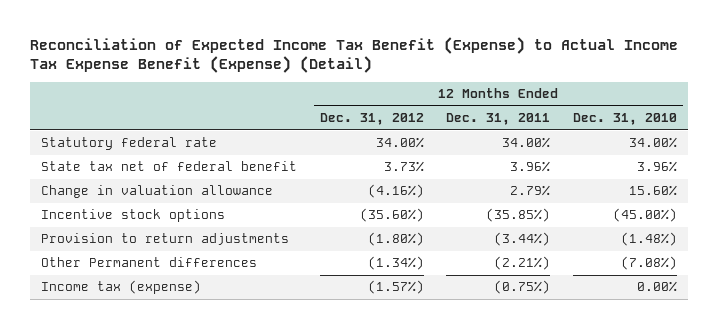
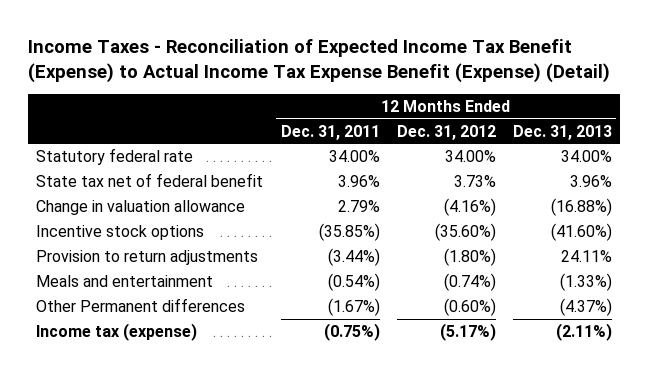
- Reconciliation of Expected Income Tax Benefit (Expense) to Actual Income Tax Expense Benefit (Expense) (Detail)
+ Income Taxes - Reconciliation of Expected Income Tax Benefit (Expense) to Actual Income Tax Expense Benefit (Expense) (Detail)
- | 12 Months Ended Dec. 31, 2012 | 12 Months Ended Dec. 31, 2011 | 12 Months Ended Dec. 31, 2010
+ | 12 Months Ended Dec. 31, 2011 | 12 Months Ended Dec. 31, 2012 | 12 Months Ended Dec. 31, 2013
- Other Permanent differences | (1.34%) | (2.21%) | (7.08%)
- Income tax (expense) | (1.57%) | (0.75%) | 0.00%
+ Meals and entertainment | (0.54%) | (0.74%) | (1.33%)
+ Other Permanent differences | (1.67%) | (0.60%) | (4.37%)
+ Income tax (expense) | (0.75%) | (5.17%) | (2.11%)

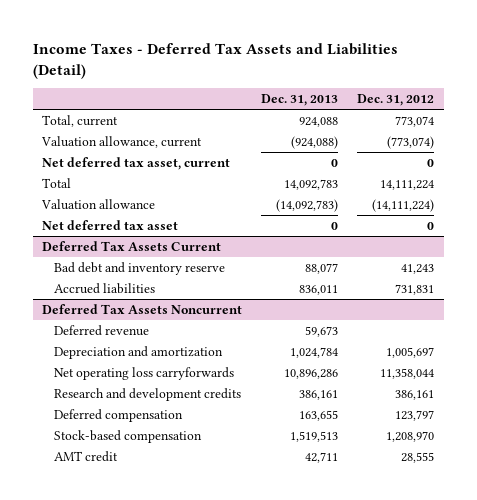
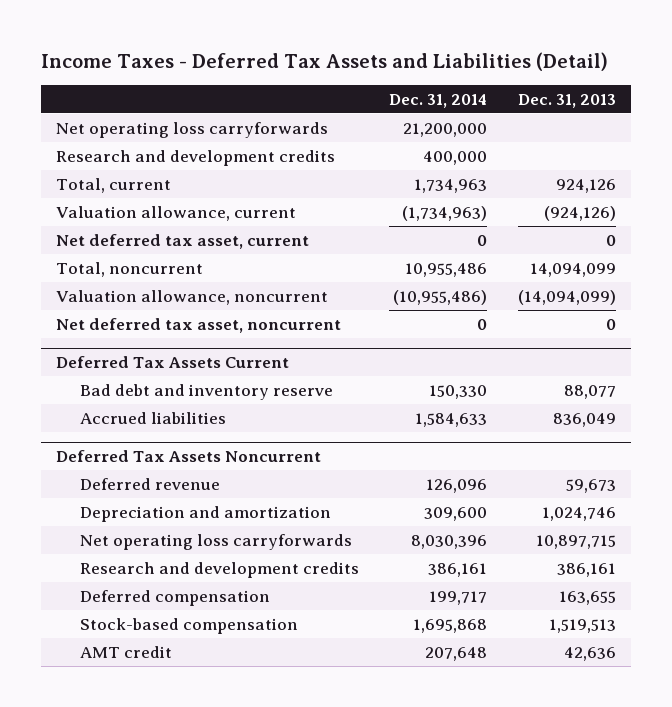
- | Dec. 31, 2013 | Dec. 31, 2012
+ | Dec. 31, 2014 | Dec. 31, 2013
- Total, current | 924,088 | 773,074
- Valuation allowance, current | (924,088) | (773,074)
+ Net operating loss carryforwards | 21,200,000 |
+ Research and development credits | 400,000 |
+ Total, current | 1,734,963 | 924,126
+ Valuation allowance, current | (1,734,963) | (924,126)
- Total | 14,092,783 | 14,111,224
- Valuation allowance | (14,092,783) | (14,111,224)
- Net deferred tax asset | 0 | 0
+ Total, noncurrent | 10,955,486 | 14,094,099
+ Valuation allowance, noncurrent | (10,955,486) | (14,094,099)
+ Net deferred tax asset, noncurrent | 0 | 0
@ Deferred Tax Assets Current
- Accrued liabilities | 836,011 | 731,831
+ Accrued liabilities | 1,584,633 | 836,049
@ Deferred Tax Assets Noncurrent
- Depreciation and amortization | 1,024,784 | 1,005,697
- Net operating loss carryforwards | 10,896,286 | 11,358,044
+ Depreciation and amortization | 309,600 | 1,024,746
+ Net operating loss carryforwards | 8,030,396 | 10,897,715
- AMT credit | 42,711 | 28,555
+ AMT credit | 207,648 | 42,636

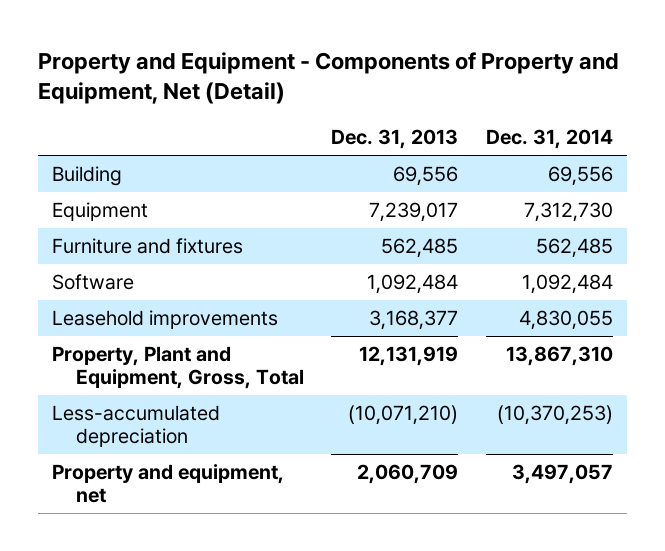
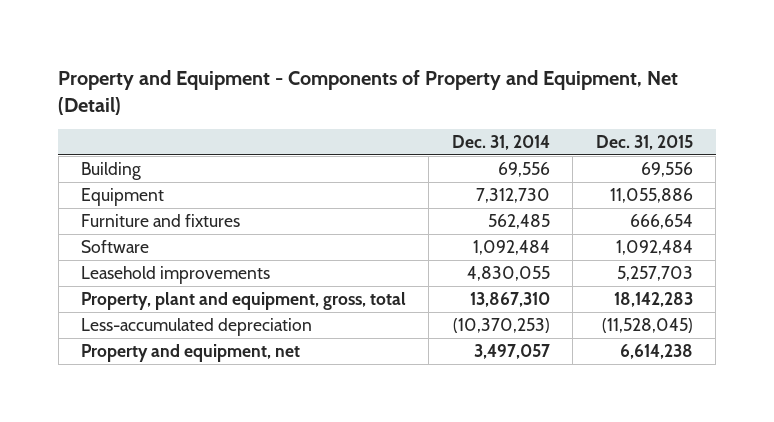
- | Dec. 31, 2013 | Dec. 31, 2014
+ | Dec. 31, 2014 | Dec. 31, 2015
- Property, Plant and Equipment, Gross, Total | 12,131,919 | 13,867,310
+ Property, plant and equipment, gross, total | 13,867,310 | 18,142,283

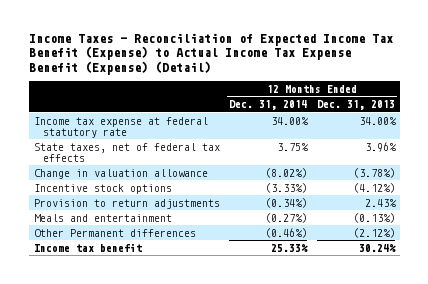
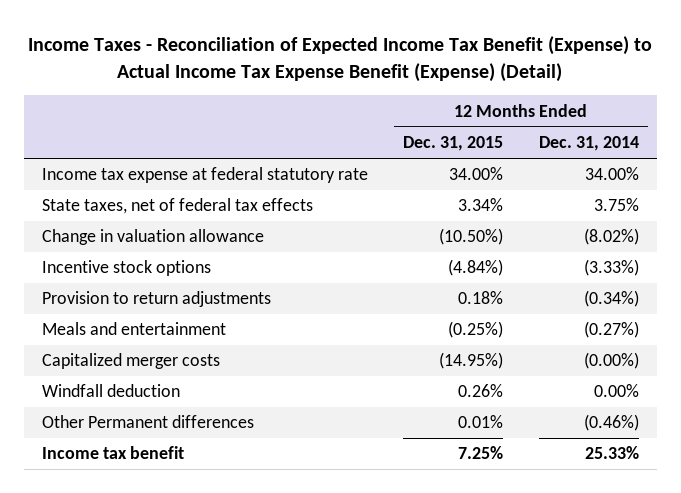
- | 12 Months Ended Dec. 31, 2014 | 12 Months Ended Dec. 31, 2013
+ | 12 Months Ended Dec. 31, 2015 | 12 Months Ended Dec. 31, 2014
+ Capitalized merger costs | (14.95%) | (0.00%)
+ Windfall deduction | 0.26% | 0.00%

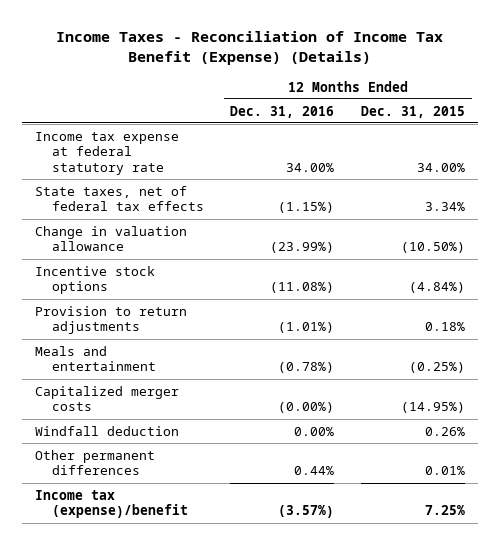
- Income Taxes - Reconciliation of Expected Income Tax Benefit (Expense) to Actual Income Tax Expense Benefit (Expense) (Detail)
+ Income Taxes - Reconciliation of Income Tax Benefit (Expense) (Details)
- | 12 Months Ended Dec. 31, 2015 | 12 Months Ended Dec. 31, 2014
+ | 12 Months Ended Dec. 31, 2016 | 12 Months Ended Dec. 31, 2015
- Other Permanent differences | 0.01% | (0.46%)
- Income tax benefit | 7.25% | 25.33%
+ Other permanent differences | 0.44% | 0.01%
+ Income tax (expense)/benefit | (3.57%) | 7.25%

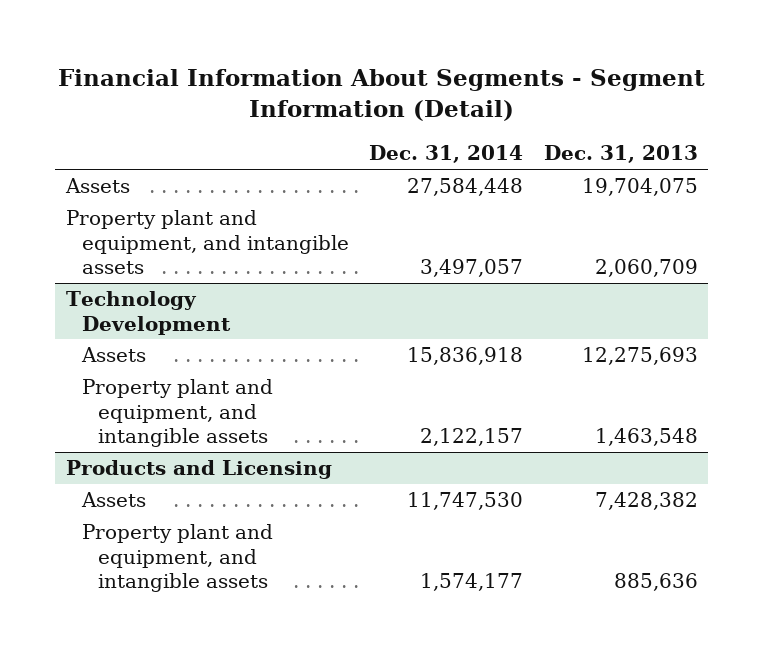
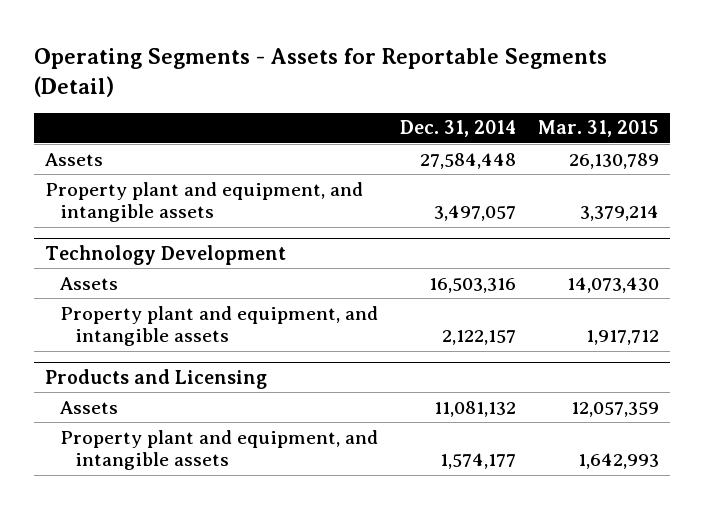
- Financial Information About Segments - Segment Information (Detail)
+ Operating Segments - Assets for Reportable Segments (Detail)
- | Dec. 31, 2014 | Dec. 31, 2013
+ | Dec. 31, 2014 | Mar. 31, 2015
@ Technology Development
- Assets | 15,836,918 | 12,275,693
+ Assets | 16,503,316 | 14,073,430
@ Products and Licensing
- Assets | 11,747,530 | 7,428,382
+ Assets | 11,081,132 | 12,057,359

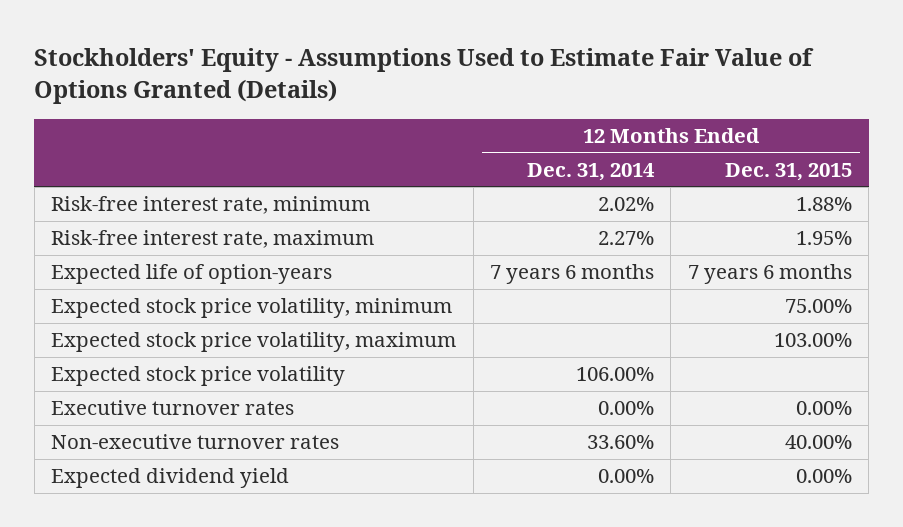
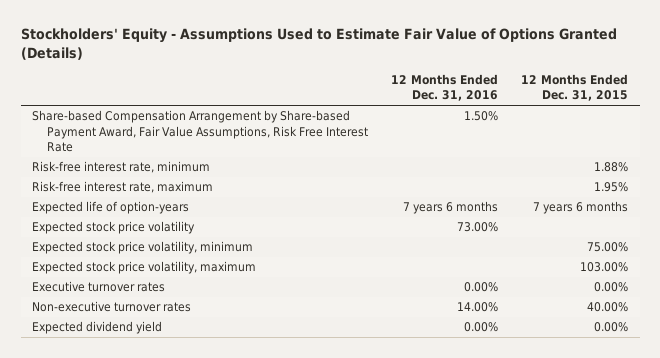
- | 12 Months Ended Dec. 31, 2014 | 12 Months Ended Dec. 31, 2015
+ | 12 Months Ended Dec. 31, 2016 | 12 Months Ended Dec. 31, 2015
+ Share-based Compensation Arrangement by Share-based Payment Award, Fair Value Assumptions, Risk Free Interest Rate | 1.50% |
moved up: Expected stock price volatility | 73.00% |

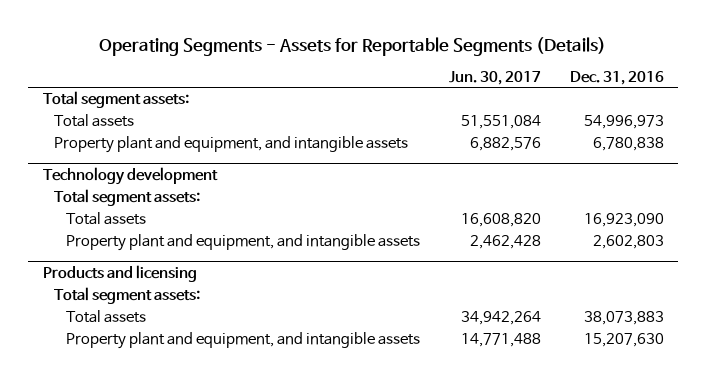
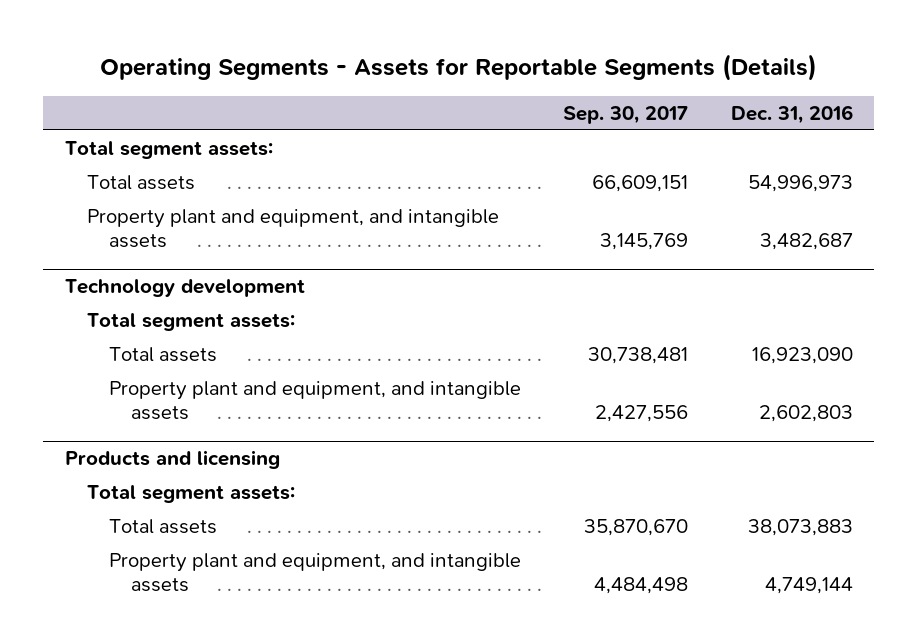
- | Jun. 30, 2017 | Dec. 31, 2016
+ | Sep. 30, 2017 | Dec. 31, 2016
- Property plant and equipment, and intangible assets | 6,882,576 | 6,780,838
+ Property plant and equipment, and intangible assets | 3,145,769 | 3,482,687
@ Products and licensing
- Property plant and equipment, and intangible assets | 14,771,488 | 15,207,630
+ Property plant and equipment, and intangible assets | 4,484,498 | 4,749,144

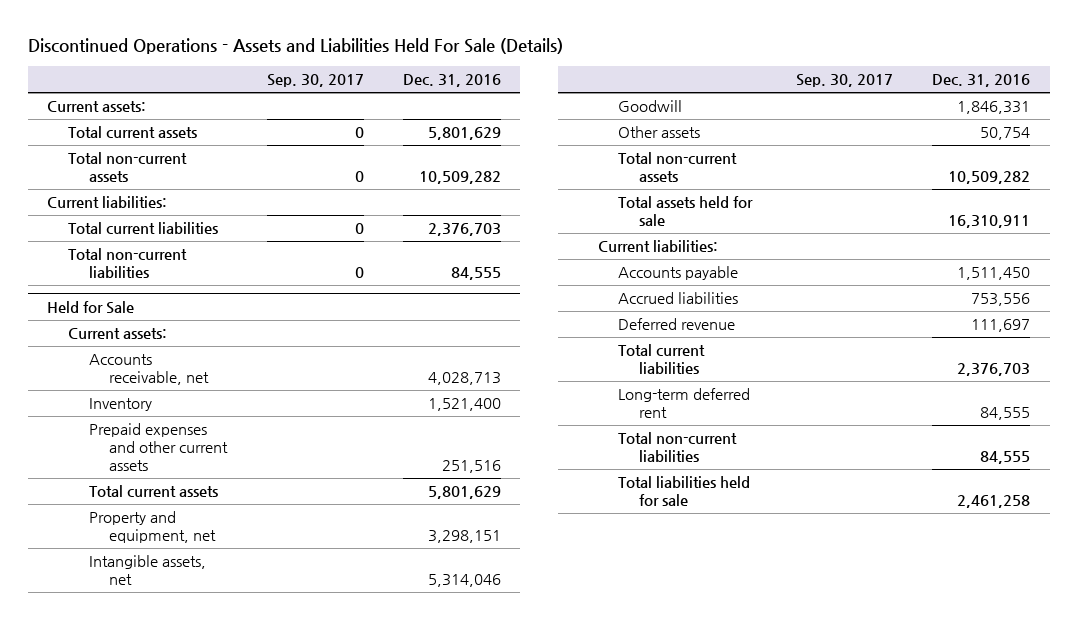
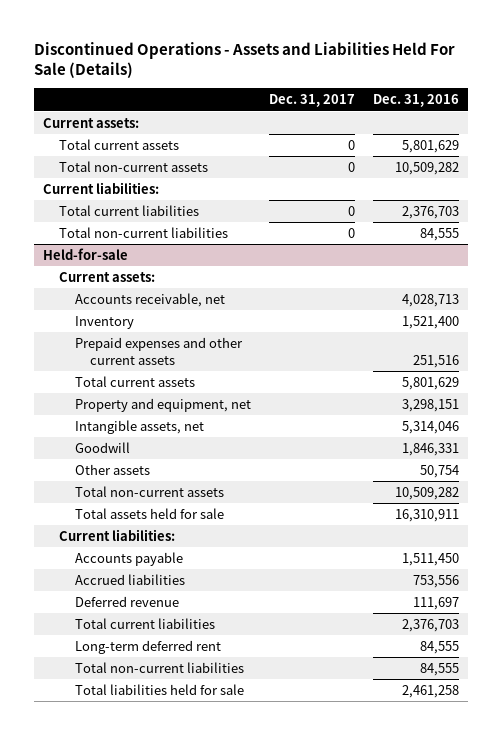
- | Sep. 30, 2017 | Dec. 31, 2016
+ | Dec. 31, 2017 | Dec. 31, 2016
- Held for Sale
+ Held-for-sale

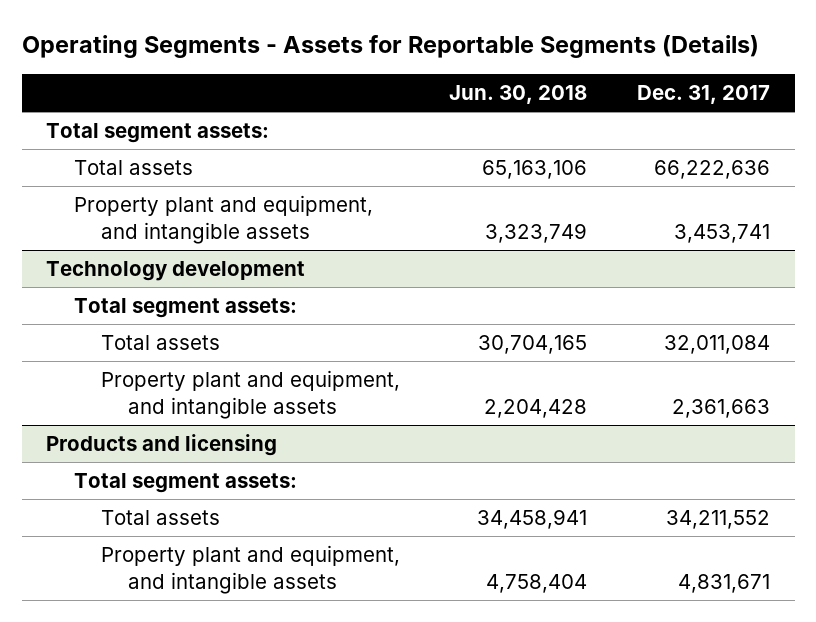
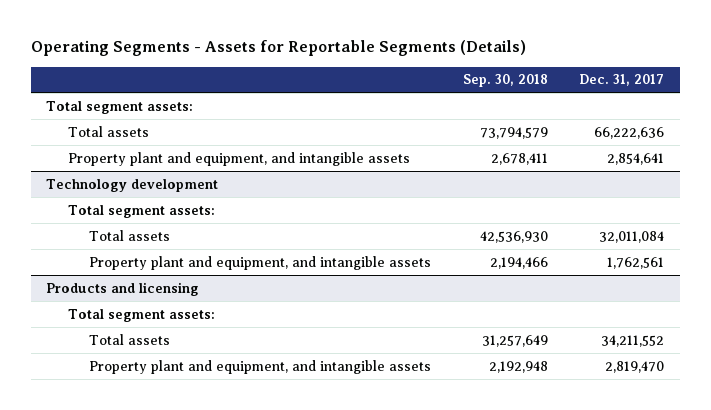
- | Jun. 30, 2018 | Dec. 31, 2017
+ | Sep. 30, 2018 | Dec. 31, 2017
- Property plant and equipment, and intangible assets | 3,323,749 | 3,453,741
+ Property plant and equipment, and intangible assets | 2,678,411 | 2,854,641
@ Technology development
- Property plant and equipment, and intangible assets | 2,204,428 | 2,361,663
+ Property plant and equipment, and intangible assets | 2,194,466 | 1,762,561
@ Products and licensing
- Property plant and equipment, and intangible assets | 4,758,404 | 4,831,671
+ Property plant and equipment, and intangible assets | 2,192,948 | 2,819,470

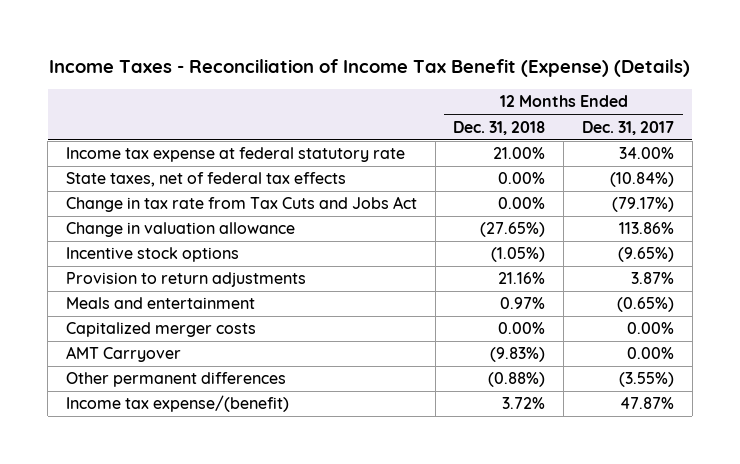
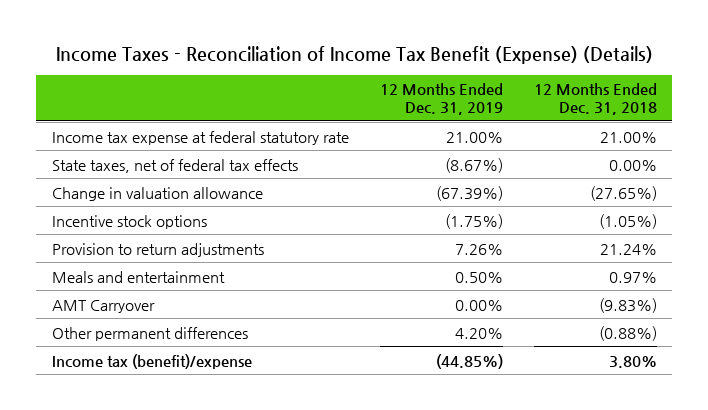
- | 12 Months Ended Dec. 31, 2018 | 12 Months Ended Dec. 31, 2017
+ | 12 Months Ended Dec. 31, 2019 | 12 Months Ended Dec. 31, 2018
- Change in tax rate from Tax Cuts and Jobs Act | 0.00% | (79.17%)
- Provision to return adjustments | 21.16% | 3.87%
+ Provision to return adjustments | 7.26% | 21.24%
- Capitalized merger costs | 0.00% | 0.00%
- Income tax expense/(benefit) | 3.72% | 47.87%
+ Income tax (benefit)/expense | (44.85%) | 3.80%

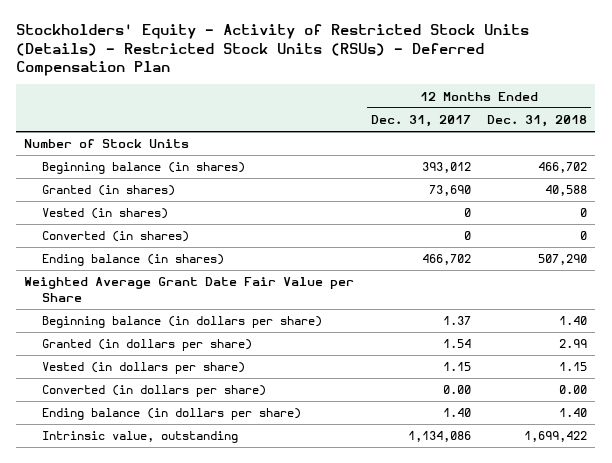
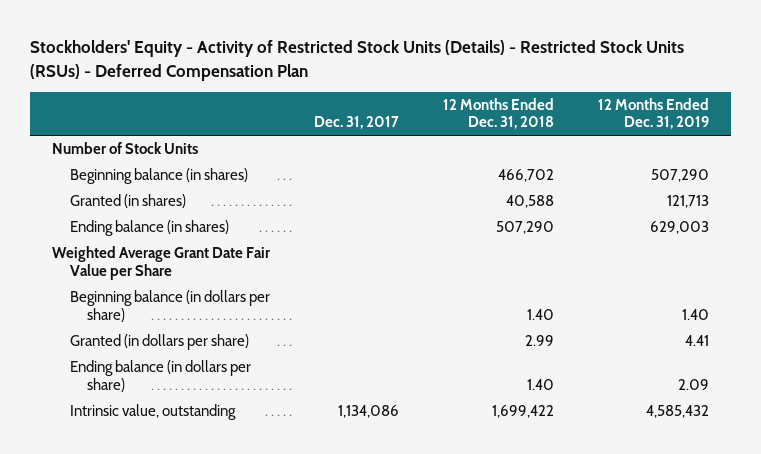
- | 12 Months Ended Dec. 31, 2017 | 12 Months Ended Dec. 31, 2018
+ | Dec. 31, 2017 | 12 Months Ended Dec. 31, 2018 | 12 Months Ended Dec. 31, 2019
- Vested (in shares) | 0 | 0
- Converted (in shares) | 0 | 0
- Vested (in dollars per share) | 1.15 | 1.15
- Converted (in dollars per share) | 0.00 | 0.00

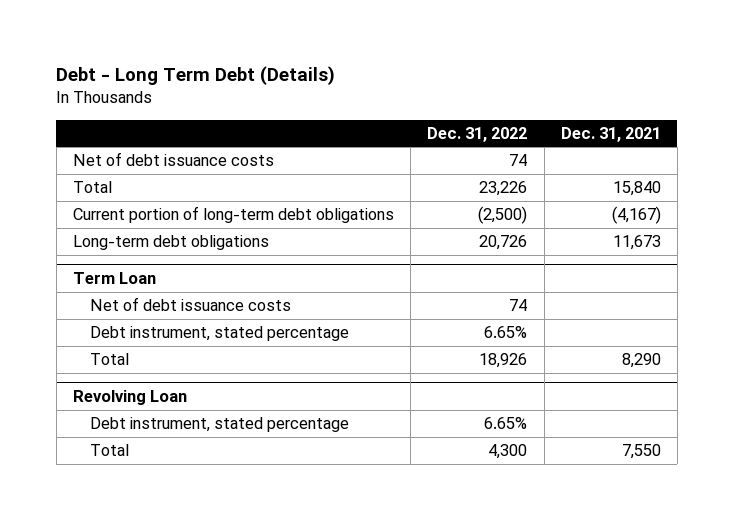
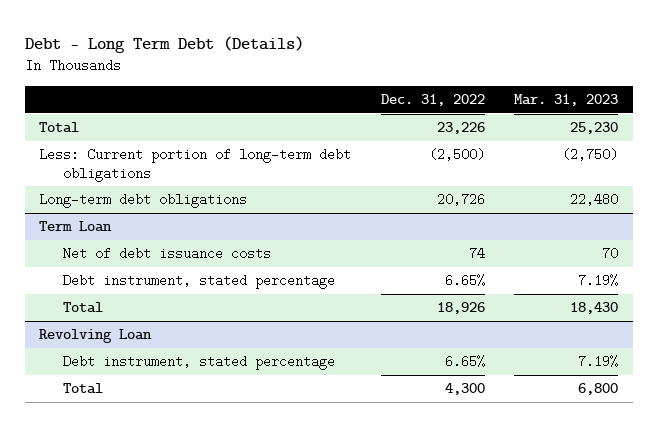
- | Dec. 31, 2022 | Dec. 31, 2021
+ | Dec. 31, 2022 | Mar. 31, 2023
- Net of debt issuance costs | 74 |
- Current portion of long-term debt obligations | (2,500) | (4,167)
+ Less: Current portion of long-term debt obligations | (2,500) | (2,750)

